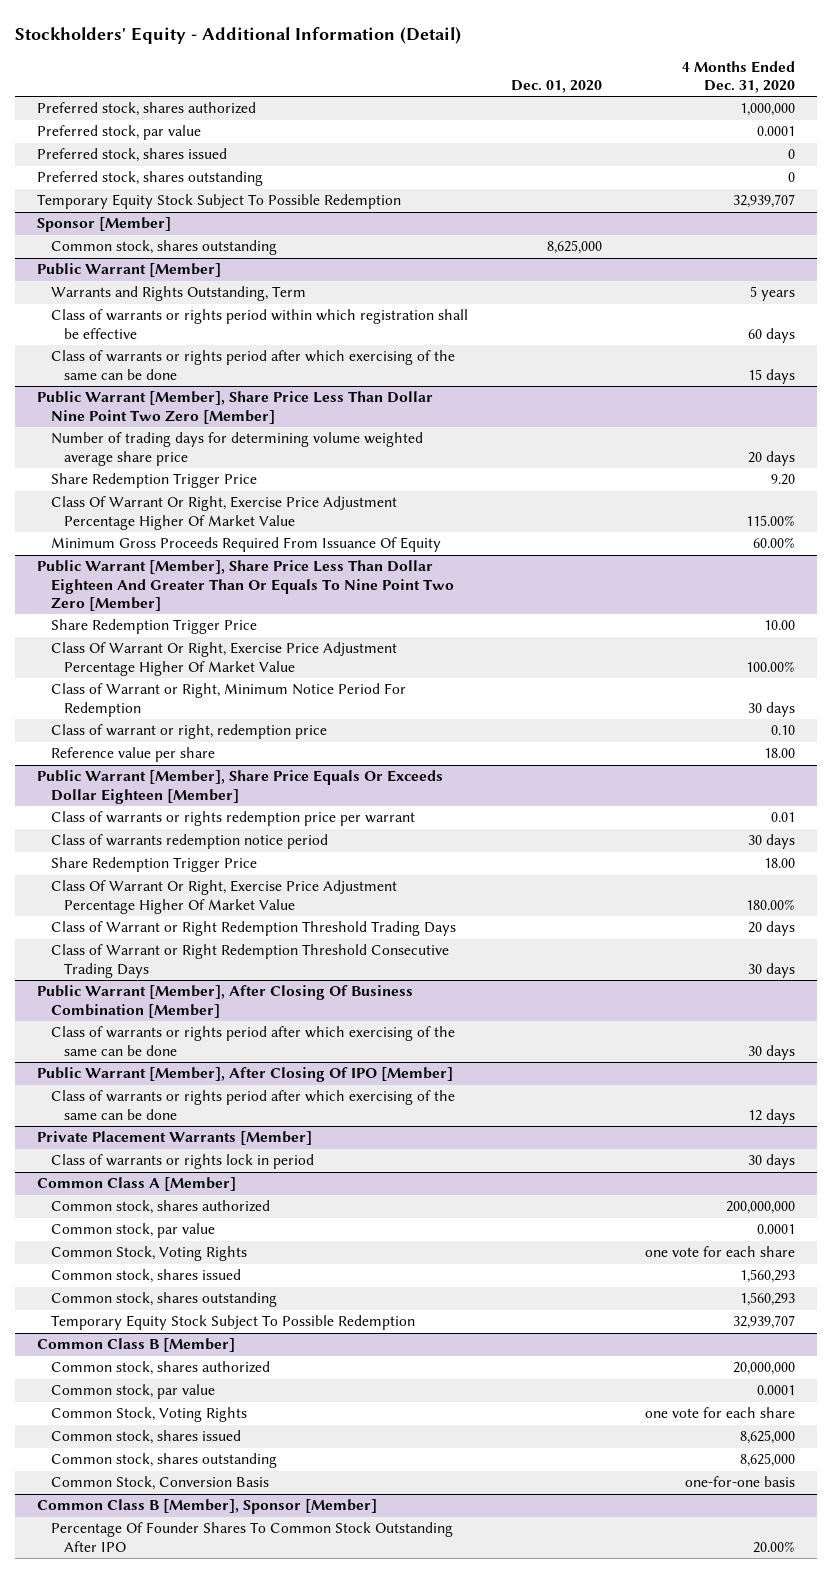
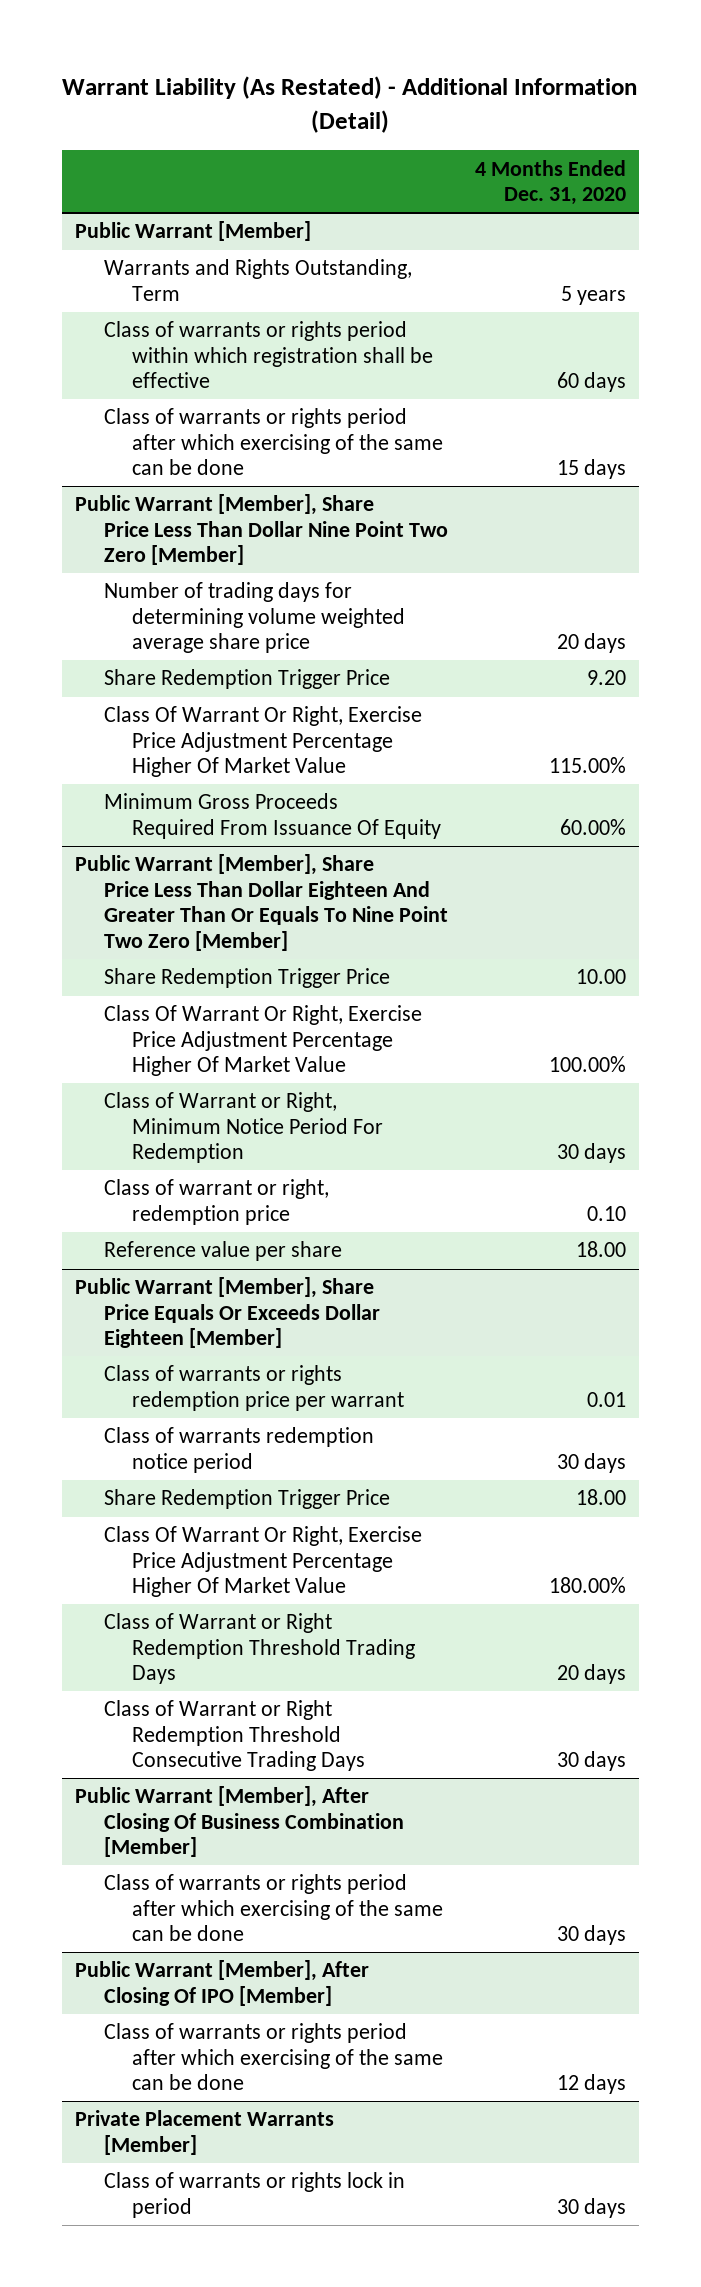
- Stockholders' Equity - Additional Information (Detail)
+ Warrant Liability (As Restated) - Additional Information (Detail)
- | Dec. 01, 2020 | 4 Months Ended Dec. 31, 2020
+ | 4 Months Ended Dec. 31, 2020
- Preferred stock, shares authorized | | 1,000,000
- Preferred stock, par value | | 0.0001
- Preferred stock, shares issued | | 0
- Preferred stock, shares outstanding | | 0
- Temporary Equity Stock Subject To Possible Redemption | | 32,939,707
- Sponsor [Member]
- Common stock, shares outstanding | 8,625,000 |
- Common Class A [Member]
- Common stock, shares authorized | | 200,000,000
- Common stock, par value | | 0.0001
- Common Stock, Voting Rights | | one vote for each share
- Common stock, shares issued | | 1,560,293
- Common stock, shares outstanding | | 1,560,293
- Temporary Equity Stock Subject To Possible Redemption | | 32,939,707
- Common Class B [Member]
- Common stock, shares authorized | | 20,000,000
- Common stock, par value | | 0.0001
- Common Stock, Voting Rights | | one vote for each share
- Common stock, shares issued | | 8,625,000
- Common stock, shares outstanding | | 8,625,000
- Common Stock, Conversion Basis | | one-for-one basis
- Common Class B [Member], Sponsor [Member]
- Percentage Of Founder Shares To Common Stock Outstanding After IPO | | 20.00%

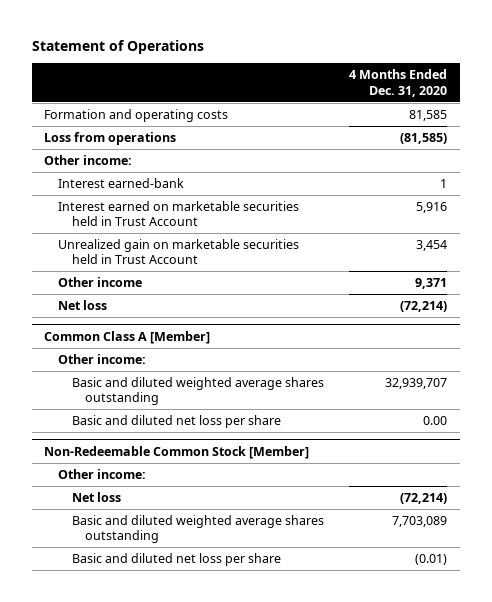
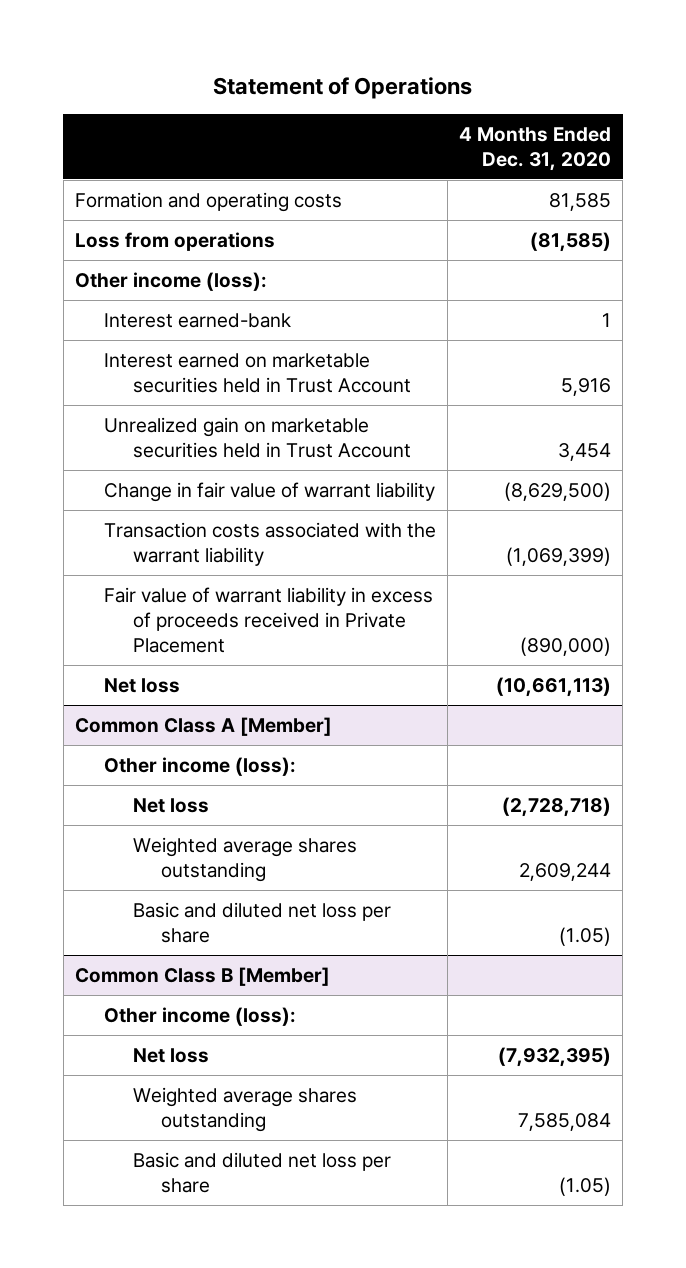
- Other income:
+ Other income (loss):
- Other income | 9,371
- Net loss | (72,214)
+ Change in fair value of warrant liability | (8,629,500)
+ Transaction costs associated with the warrant liability | (1,069,399)
+ Fair value of warrant liability in excess of proceeds received in Private Placement | (890,000)
+ Net loss | (10,661,113)
@ Common Class A [Member]
- Other income:
- Basic and diluted weighted average shares outstanding | 32,939,707
- Basic and diluted net loss per share | 0.00
- Non-Redeemable Common Stock [Member]
- Other income:
- Net loss | (72,214)
- Basic and diluted weighted average shares outstanding | 7,703,089
- Basic and diluted net loss per share | (0.01)
@ Common Class A [Member]
+ Other income (loss):
+ Net loss | (2,728,718)
+ Weighted average shares outstanding | 2,609,244
+ Basic and diluted net loss per share | (1.05)
+ Common Class B [Member]
+ Other income (loss):
+ Net loss | (7,932,395)
+ Weighted average shares outstanding | 7,585,084
+ Basic and diluted net loss per share | (1.05)

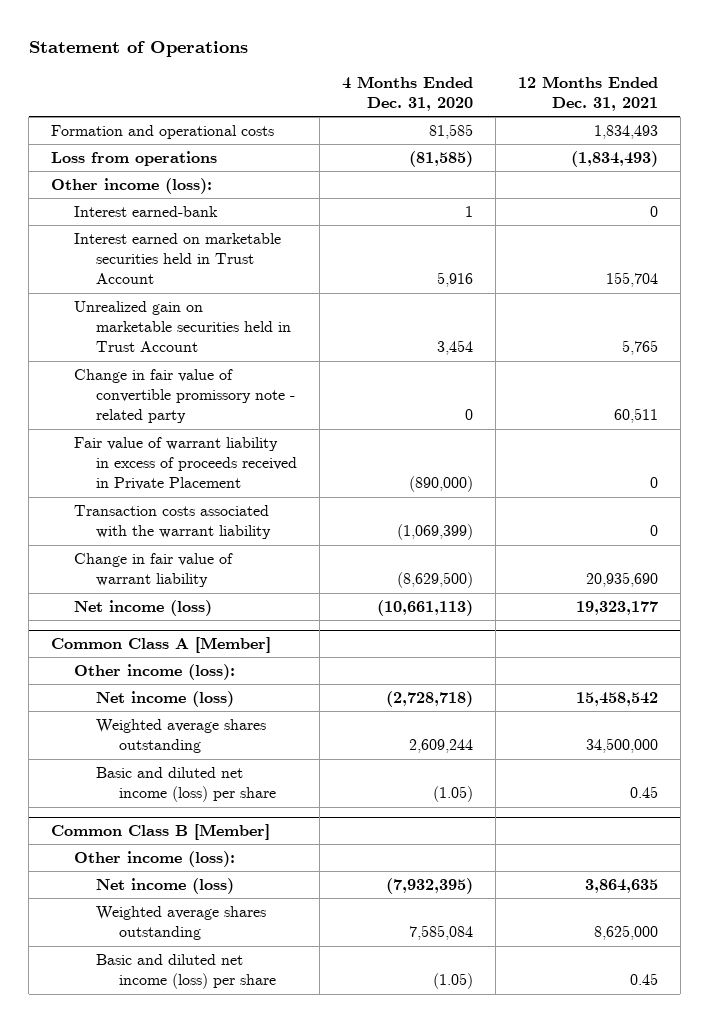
- | 4 Months Ended Dec. 31, 2020
+ | 4 Months Ended Dec. 31, 2020 | 12 Months Ended Dec. 31, 2021
- Formation and operating costs | 81,585
+ Formation and operational costs | 81,585 | 1,834,493
+ Change in fair value of convertible promissory note - related party | 0 | 60,511
- Net loss | (10,661,113)
moved down: Transaction costs associated with the warrant liability | (1,069,399) | 0
moved down: Change in fair value of warrant liability | (8,629,500) | 20,935,690
+ Net income (loss) | (10,661,113) | 19,323,177
@ Common Class A [Member]
- Net loss | (2,728,718)
+ Net income (loss) | (2,728,718) | 15,458,542
- Basic and diluted net loss per share | (1.05)
+ Basic and diluted net income (loss) per share | (1.05) | 0.45
@ Common Class B [Member]
- Net loss | (7,932,395)
+ Net income (loss) | (7,932,395) | 3,864,635
- Basic and diluted net loss per share | (1.05)
+ Basic and diluted net income (loss) per share | (1.05) | 0.45

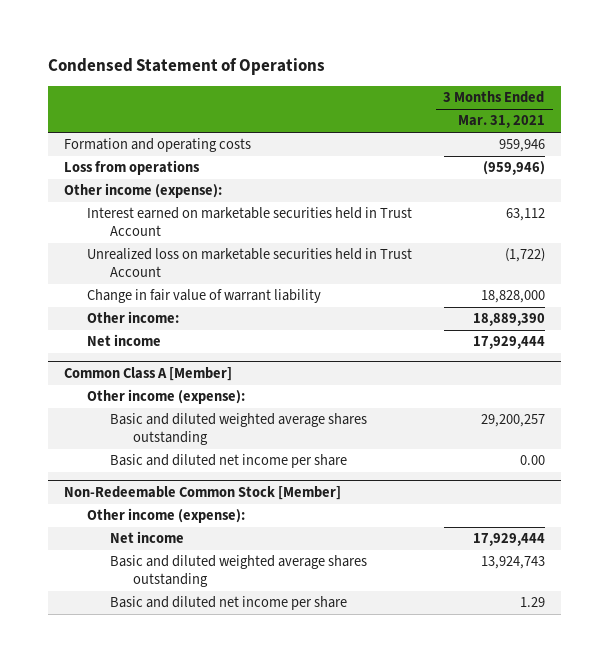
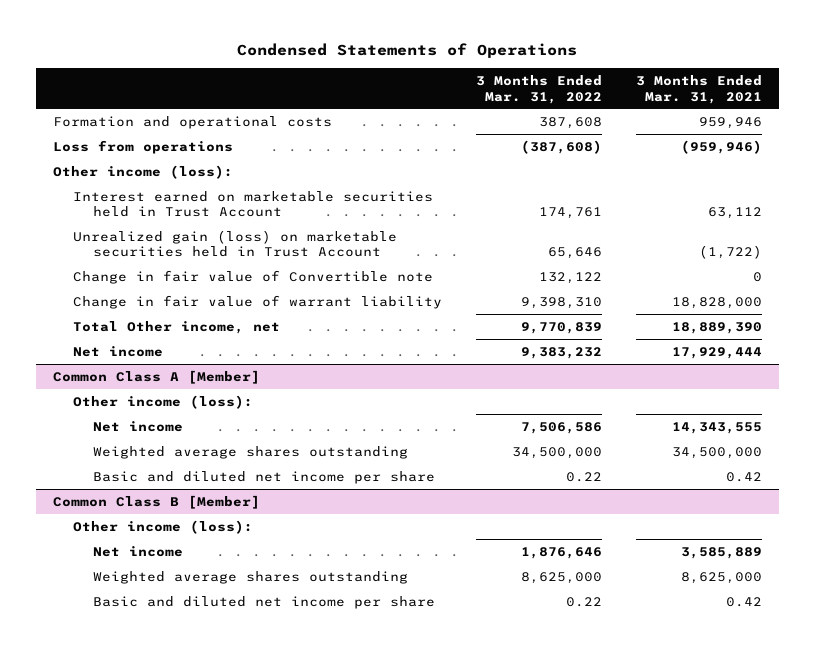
- Condensed Statement of Operations
+ Condensed Statements of Operations
- | 3 Months Ended Mar. 31, 2021
+ | 3 Months Ended Mar. 31, 2022 | 3 Months Ended Mar. 31, 2021
- Formation and operating costs | 959,946
+ Formation and operational costs | 387,608 | 959,946
- Other income (expense):
+ Other income (loss):
- Unrealized loss on marketable securities held in Trust Account | (1,722)
+ Unrealized gain (loss) on marketable securities held in Trust Account | 65,646 | (1,722)
+ Change in fair value of Convertible note | 132,122 | 0
- Other income: | 18,889,390
+ Total Other income, net | 9,770,839 | 18,889,390
@ Common Class A [Member]
- Other income (expense):
- Basic and diluted weighted average shares outstanding | 29,200,257
- Basic and diluted net income per share | 0.00
- Non-Redeemable Common Stock [Member]
- Other income (expense):
- Net income | 17,929,444
- Basic and diluted weighted average shares outstanding | 13,924,743
- Basic and diluted net income per share | 1.29
@ Common Class A [Member]
+ Other income (loss):
+ Net income | 7,506,586 | 14,343,555
+ Weighted average shares outstanding | 34,500,000 | 34,500,000
+ Basic and diluted net income per share | 0.22 | 0.42
+ Common Class B [Member]
+ Other income (loss):
+ Net income | 1,876,646 | 3,585,889
+ Weighted average shares outstanding | 8,625,000 | 8,625,000
+ Basic and diluted net income per share | 0.22 | 0.42

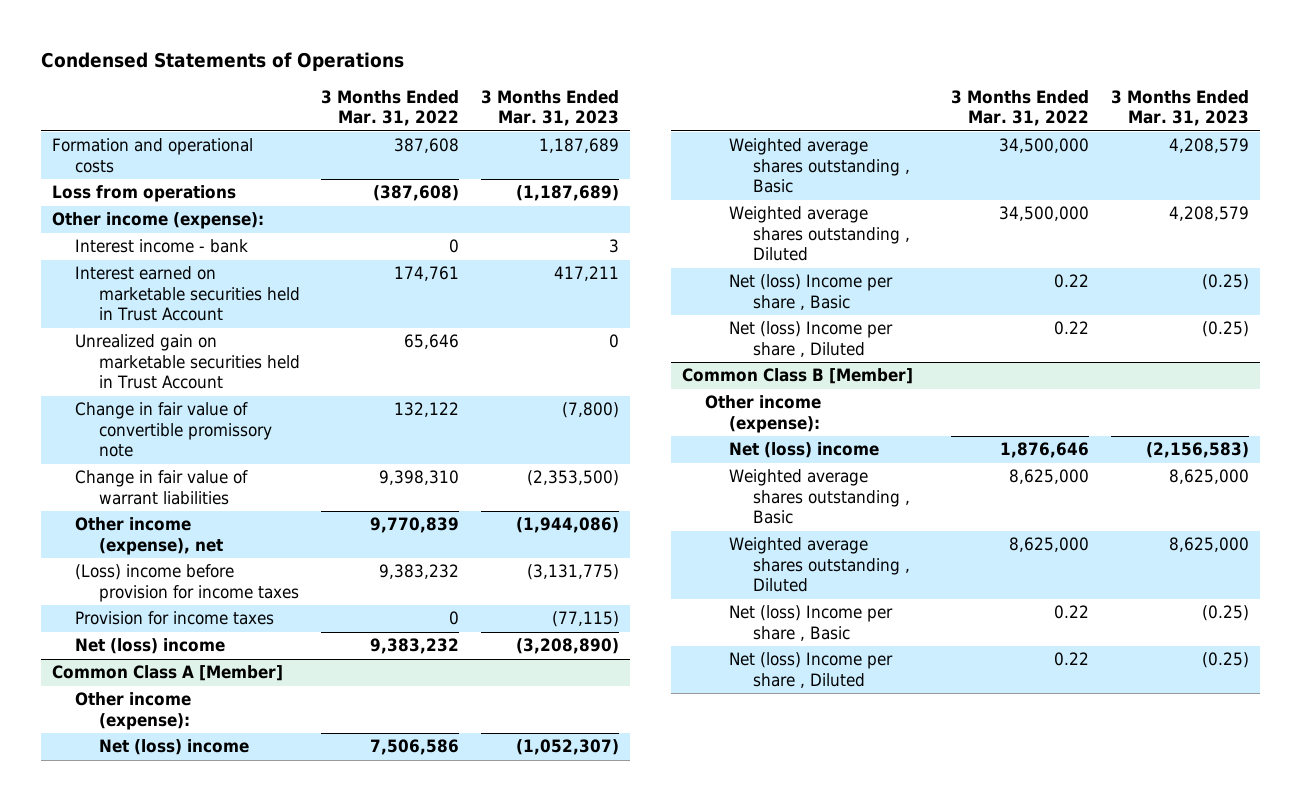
- | 3 Months Ended Mar. 31, 2022 | 3 Months Ended Mar. 31, 2021
+ | 3 Months Ended Mar. 31, 2022 | 3 Months Ended Mar. 31, 2023
- Other income (loss):
+ Other income (expense):
+ Interest income - bank | 0 | 3
- Unrealized gain (loss) on marketable securities held in Trust Account | 65,646 | (1,722)
- Change in fair value of Convertible note | 132,122 | 0
- Change in fair value of warrant liability | 9,398,310 | 18,828,000
- Total Other income, net | 9,770,839 | 18,889,390
- Net income | 9,383,232 | 17,929,444
+ Unrealized gain on marketable securities held in Trust Account | 65,646 | 0
+ Change in fair value of convertible promissory note | 132,122 | (7,800)
+ Change in fair value of warrant liabilities | 9,398,310 | (2,353,500)
+ Other income (expense), net | 9,770,839 | (1,944,086)
+ (Loss) income before provision for income taxes | 9,383,232 | (3,131,775)
+ Provision for income taxes | 0 | (77,115)
+ Net (loss) income | 9,383,232 | (3,208,890)
@ Common Class A [Member]
- Other income (loss):
- Net income | 7,506,586 | 14,343,555
- Weighted average shares outstanding | 34,500,000 | 34,500,000
- Basic and diluted net income per share | 0.22 | 0.42
+ Other income (expense):
+ Net (loss) income | 7,506,586 | (1,052,307)
+ Weighted average shares outstanding , Basic | 34,500,000 | 4,208,579
+ Weighted average shares outstanding , Diluted | 34,500,000 | 4,208,579
+ Net (loss) Income per share , Basic | 0.22 | (0.25)
+ Net (loss) Income per share , Diluted | 0.22 | (0.25)
@ Common Class B [Member]
- Other income (loss):
- Net income | 1,876,646 | 3,585,889
- Weighted average shares outstanding | 8,625,000 | 8,625,000
- Basic and diluted net income per share | 0.22 | 0.42
+ Other income (expense):
+ Net (loss) income | 1,876,646 | (2,156,583)
+ Weighted average shares outstanding , Basic | 8,625,000 | 8,625,000
+ Weighted average shares outstanding , Diluted | 8,625,000 | 8,625,000
+ Net (loss) Income per share , Basic | 0.22 | (0.25)
+ Net (loss) Income per share , Diluted | 0.22 | (0.25)

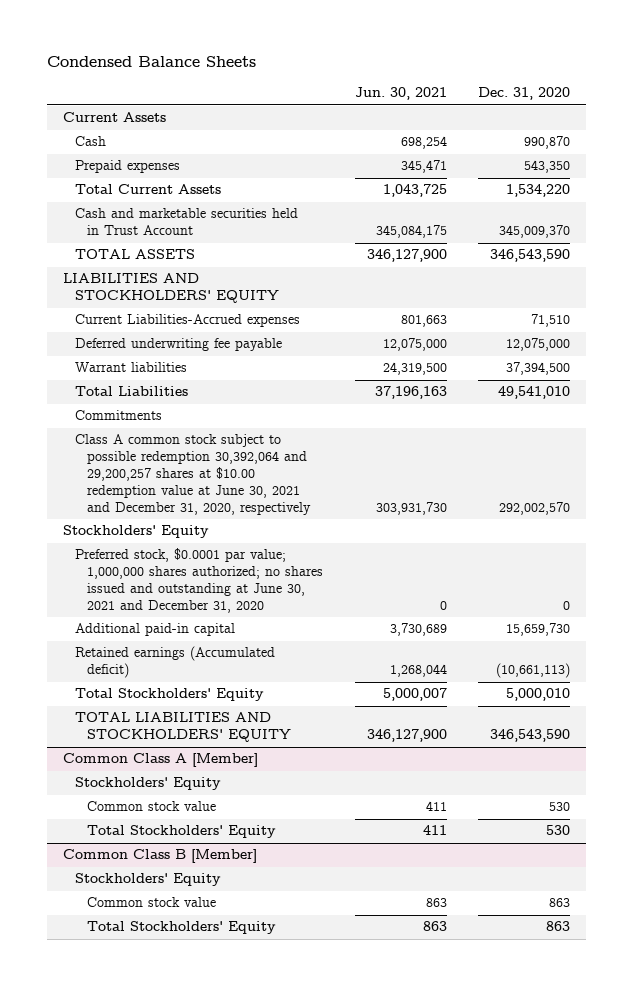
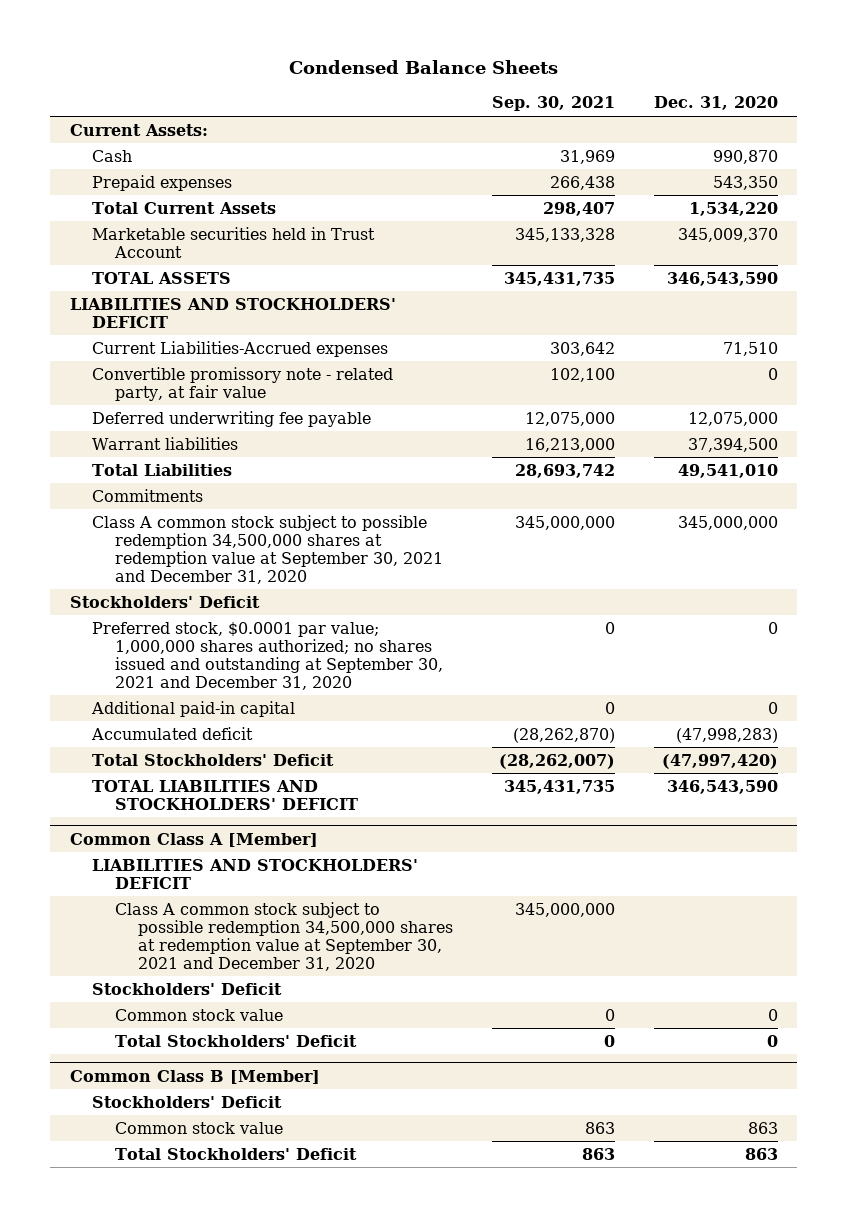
- | Jun. 30, 2021 | Dec. 31, 2020
+ | Sep. 30, 2021 | Dec. 31, 2020
- Current Assets
+ Current Assets:
- Cash and marketable securities held in Trust Account | 345,084,175 | 345,009,370
+ Marketable securities held in Trust Account | 345,133,328 | 345,009,370
- LIABILITIES AND STOCKHOLDERS' EQUITY
+ LIABILITIES AND STOCKHOLDERS' DEFICIT
+ Convertible promissory note - related party, at fair value | 102,100 | 0
- Class A common stock subject to possible redemption 30,392,064 and 29,200,257 shares at $10.00 redemption value at June 30, 2021 and December 31, 2020, respectively | 303,931,730 | 292,002,570
- Stockholders' Equity
- Preferred stock, $0.0001 par value; 1,000,000 shares authorized; no shares issued and outstanding at June 30, 2021 and December 31, 2020 | 0 | 0
- Additional paid-in capital | 3,730,689 | 15,659,730
- Retained earnings (Accumulated deficit) | 1,268,044 | (10,661,113)
- Total Stockholders' Equity | 5,000,007 | 5,000,010
- TOTAL LIABILITIES AND STOCKHOLDERS' EQUITY | 346,127,900 | 346,543,590
+ Class A common stock subject to possible redemption 34,500,000 shares at redemption value at September 30, 2021 and December 31, 2020 | 345,000,000 | 345,000,000
+ Stockholders' Deficit
+ Preferred stock, $0.0001 par value; 1,000,000 shares authorized; no shares issued and outstanding at September 30, 2021 and December 31, 2020 | 0 | 0
+ Additional paid-in capital | 0 | 0
+ Accumulated deficit | (28,262,870) | (47,998,283)
+ Total Stockholders' Deficit | (28,262,007) | (47,997,420)
+ TOTAL LIABILITIES AND STOCKHOLDERS' DEFICIT | 345,431,735 | 346,543,590
@ Common Class A [Member]
- Stockholders' Equity
- Common stock value | 411 | 530
- Total Stockholders' Equity | 411 | 530
+ LIABILITIES AND STOCKHOLDERS' DEFICIT
+ Class A common stock subject to possible redemption 34,500,000 shares at redemption value at September 30, 2021 and December 31, 2020 | 345,000,000 |
+ Stockholders' Deficit
+ Common stock value | 0 | 0
+ Total Stockholders' Deficit | 0 | 0
@ Common Class B [Member]
- Stockholders' Equity
+ Stockholders' Deficit
- Total Stockholders' Equity | 863 | 863
+ Total Stockholders' Deficit | 863 | 863

